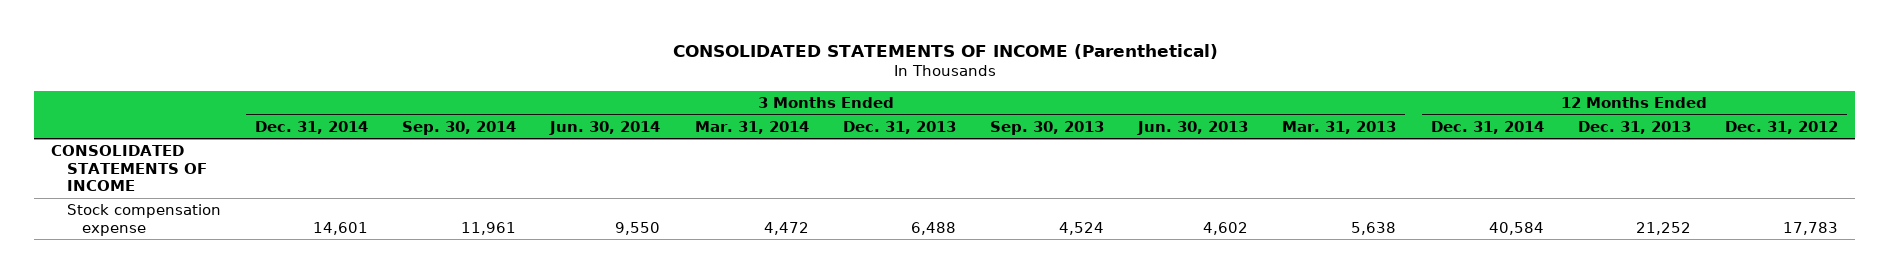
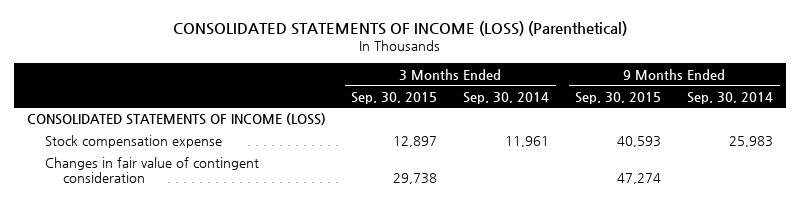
- CONSOLIDATED STATEMENTS OF INCOME (Parenthetical)
+ CONSOLIDATED STATEMENTS OF INCOME (LOSS) (Parenthetical)
- | 3 Months Ended Dec. 31, 2014 | 3 Months Ended Sep. 30, 2014 | 3 Months Ended Jun. 30, 2014 | 3 Months Ended Mar. 31, 2014 | 3 Months Ended Dec. 31, 2013 | 3 Months Ended Sep. 30, 2013 | 3 Months Ended Jun. 30, 2013 | 3 Months Ended Mar. 31, 2013 | 12 Months Ended Dec. 31, 2014 | 12 Months Ended Dec. 31, 2013 | 12 Months Ended Dec. 31, 2012
+ | 3 Months Ended Sep. 30, 2015 | 3 Months Ended Sep. 30, 2014 | 9 Months Ended Sep. 30, 2015 | 9 Months Ended Sep. 30, 2014
- CONSOLIDATED STATEMENTS OF INCOME
+ CONSOLIDATED STATEMENTS OF INCOME (LOSS)
+ Changes in fair value of contingent consideration | 29,738 | | 47,274 |

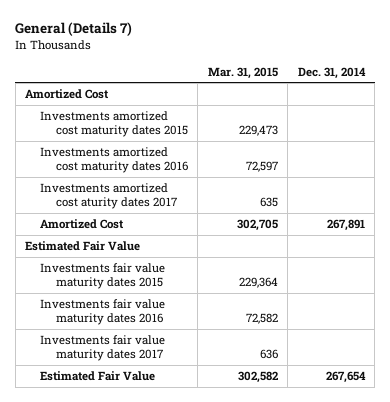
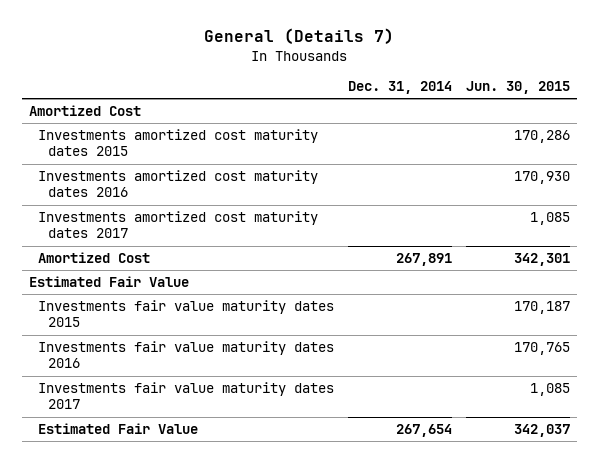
- | Mar. 31, 2015 | Dec. 31, 2014
+ | Dec. 31, 2014 | Jun. 30, 2015
- Investments amortized cost aturity dates 2017 | 635 |
+ Investments amortized cost maturity dates 2017 | | 1,085

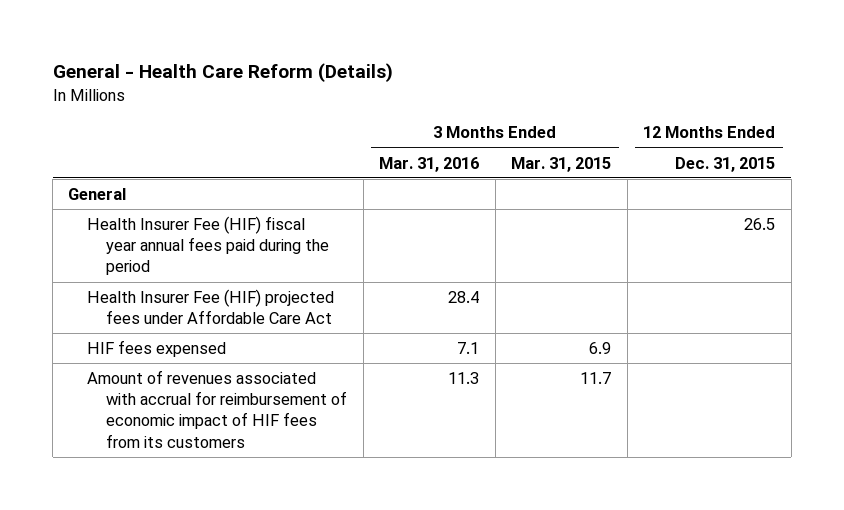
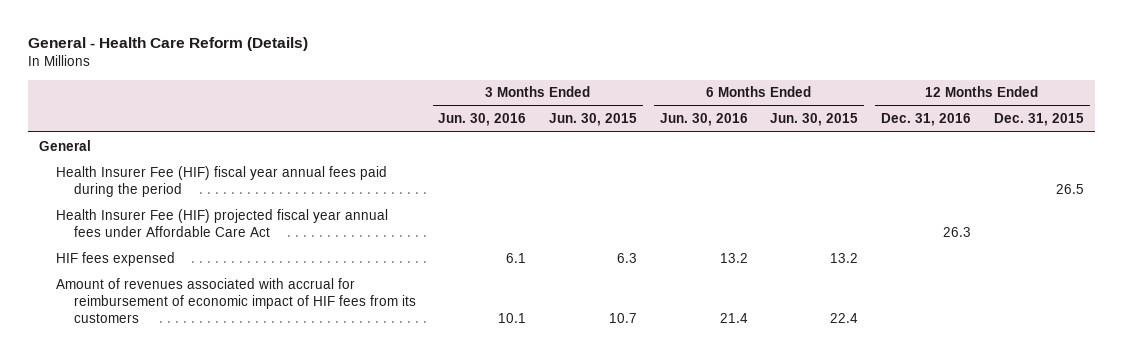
- | 3 Months Ended Mar. 31, 2016 | 3 Months Ended Mar. 31, 2015 | 12 Months Ended Dec. 31, 2015
+ | 3 Months Ended Jun. 30, 2016 | 3 Months Ended Jun. 30, 2015 | 6 Months Ended Jun. 30, 2016 | 6 Months Ended Jun. 30, 2015 | 12 Months Ended Dec. 31, 2016 | 12 Months Ended Dec. 31, 2015
- Health Insurer Fee (HIF) projected fees under Affordable Care Act | 28.4 | |
+ Health Insurer Fee (HIF) projected fiscal year annual fees under Affordable Care Act | | | | | 26.3 |

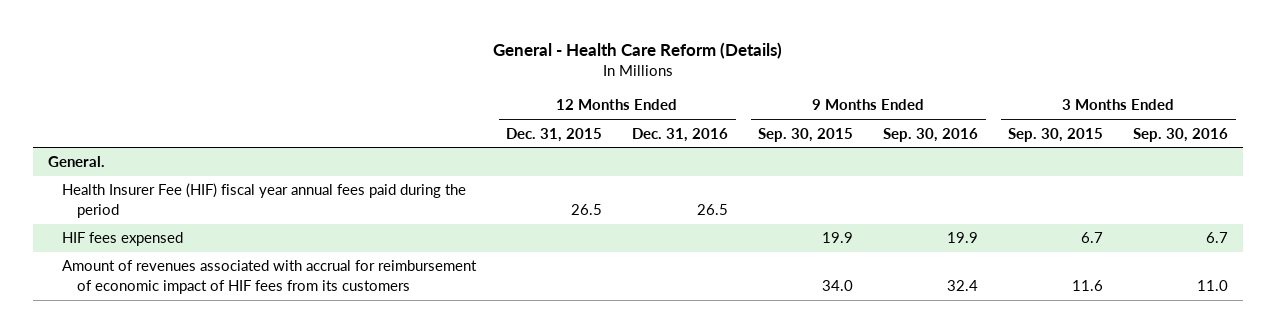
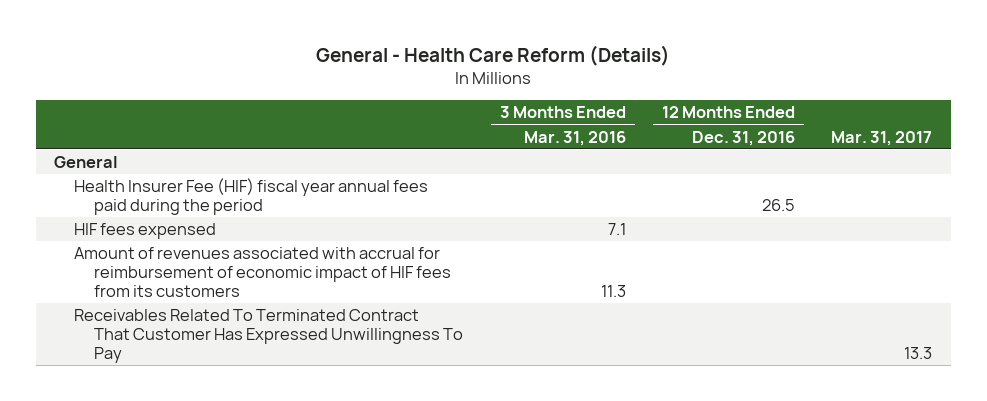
- | 12 Months Ended Dec. 31, 2015 | 12 Months Ended Dec. 31, 2016 | 9 Months Ended Sep. 30, 2015 | 9 Months Ended Sep. 30, 2016 | 3 Months Ended Sep. 30, 2015 | 3 Months Ended Sep. 30, 2016
+ | 3 Months Ended Mar. 31, 2016 | 12 Months Ended Dec. 31, 2016 | Mar. 31, 2017
- General.
+ General
+ Receivables Related To Terminated Contract That Customer Has Expressed Unwillingness To Pay | | | 13.3

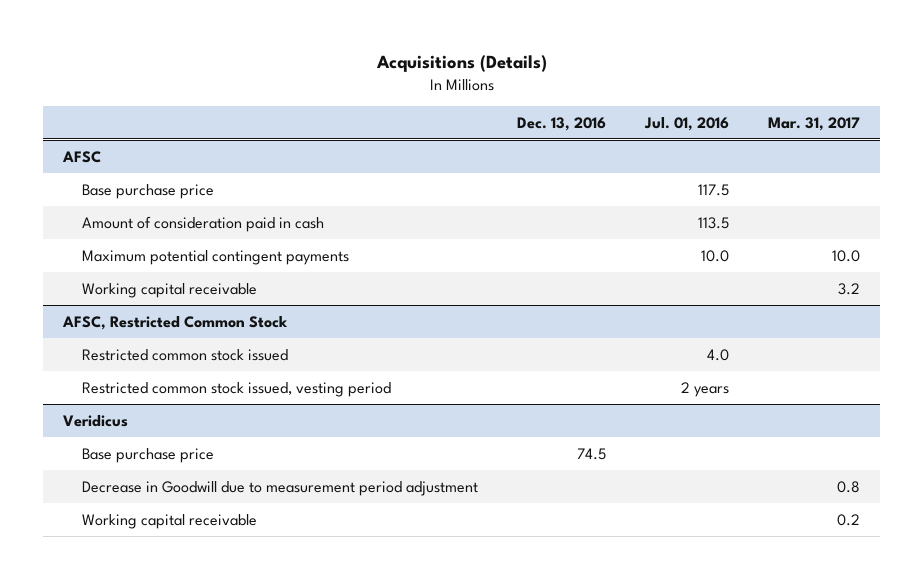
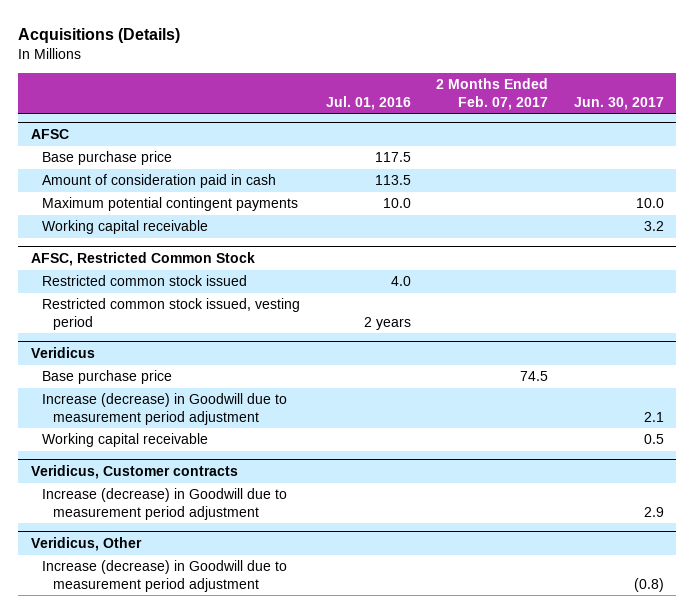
- | Dec. 13, 2016 | Jul. 01, 2016 | Mar. 31, 2017
+ | Jul. 01, 2016 | 2 Months Ended Feb. 07, 2017 | Jun. 30, 2017
@ Veridicus
- Decrease in Goodwill due to measurement period adjustment | | | 0.8
+ Increase (decrease) in Goodwill due to measurement period adjustment | | | 2.1
+ Veridicus, Customer contracts
+ Increase (decrease) in Goodwill due to measurement period adjustment | | | 2.9
+ Veridicus, Other
+ Increase (decrease) in Goodwill due to measurement period adjustment | | | (0.8)

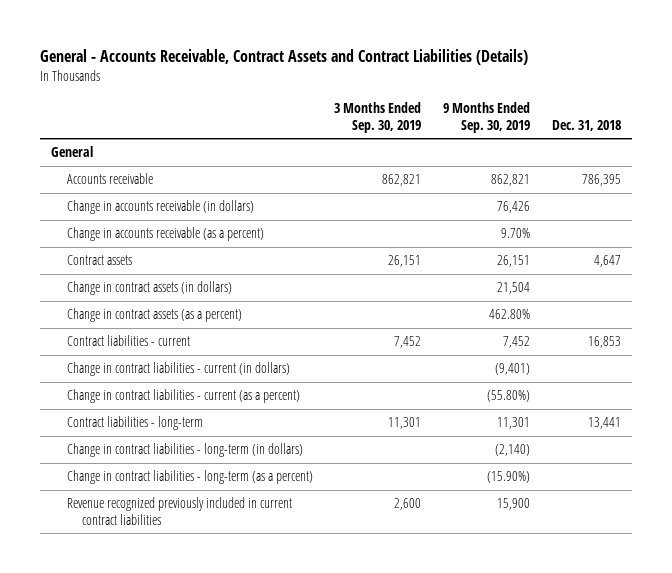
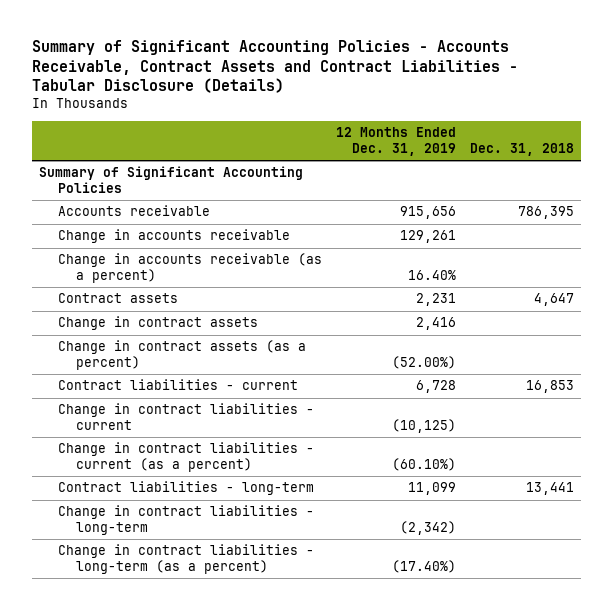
- General - Accounts Receivable, Contract Assets and Contract Liabilities (Details)
+ Summary of Significant Accounting Policies - Accounts Receivable, Contract Assets and Contract Liabilities - Tabular Disclosure (Details)
- | 3 Months Ended Sep. 30, 2019 | 9 Months Ended Sep. 30, 2019 | Dec. 31, 2018
+ | 12 Months Ended Dec. 31, 2019 | Dec. 31, 2018
- General
+ Summary of Significant Accounting Policies
- Change in accounts receivable (in dollars) | | 76,426 |
+ Change in accounts receivable | 129,261 |
- Change in contract assets (in dollars) | | 21,504 |
+ Change in contract assets | 2,416 |
- Change in contract liabilities - current (in dollars) | | (9,401) |
+ Change in contract liabilities - current | (10,125) |
- Change in contract liabilities - long-term (in dollars) | | (2,140) |
+ Change in contract liabilities - long-term | (2,342) |
- Revenue recognized previously included in current contract liabilities | 2,600 | 15,900 |

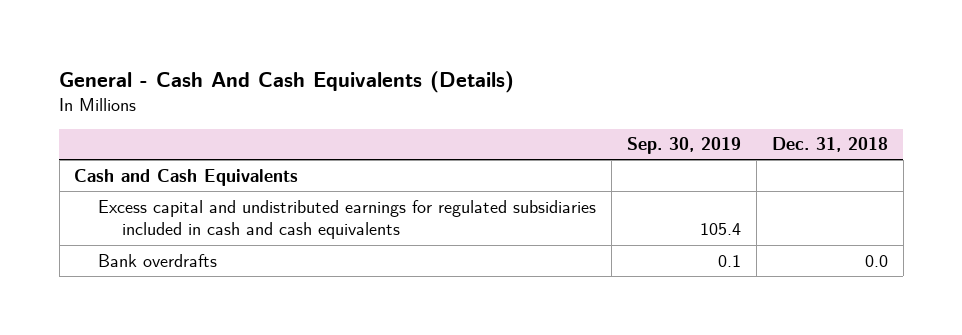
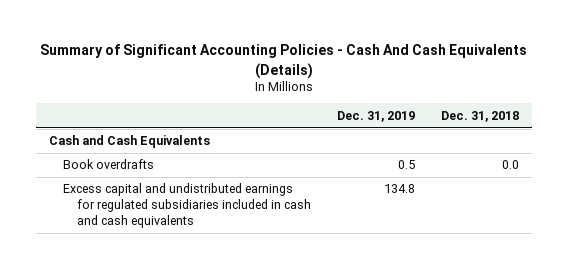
- General - Cash And Cash Equivalents (Details)
+ Summary of Significant Accounting Policies - Cash And Cash Equivalents (Details)
- | Sep. 30, 2019 | Dec. 31, 2018
+ | Dec. 31, 2019 | Dec. 31, 2018
+ Book overdrafts | 0.5 | 0.0
- Bank overdrafts | 0.1 | 0.0

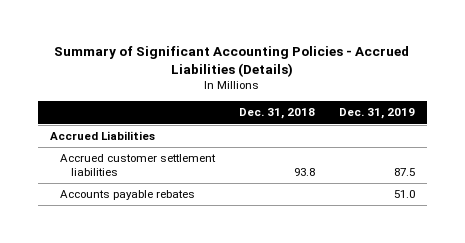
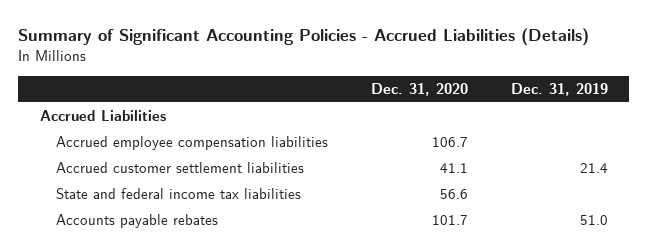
- | Dec. 31, 2018 | Dec. 31, 2019
+ | Dec. 31, 2020 | Dec. 31, 2019
- Accrued customer settlement liabilities | 93.8 | 87.5
+ Accrued employee compensation liabilities | 106.7 |
+ Accrued customer settlement liabilities | 41.1 | 21.4
+ State and federal income tax liabilities | 56.6 |

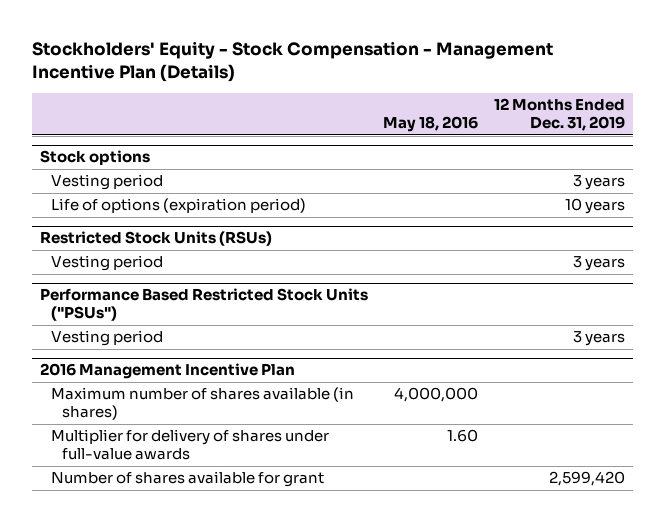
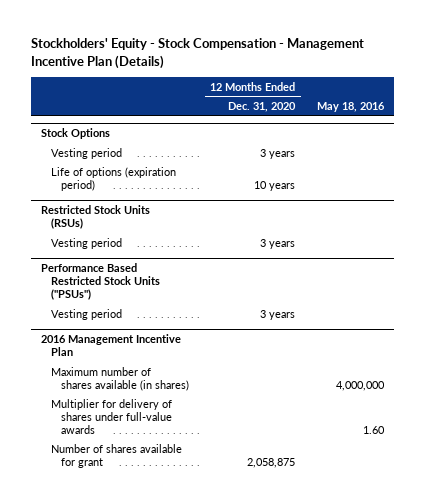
- | May 18, 2016 | 12 Months Ended Dec. 31, 2019
+ | 12 Months Ended Dec. 31, 2020 | May 18, 2016
- Stock options
+ Stock Options

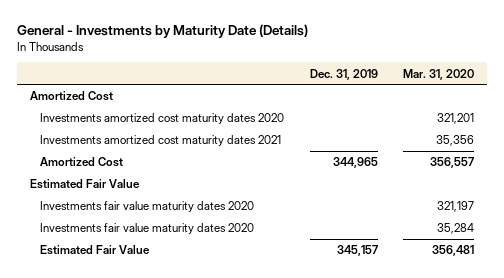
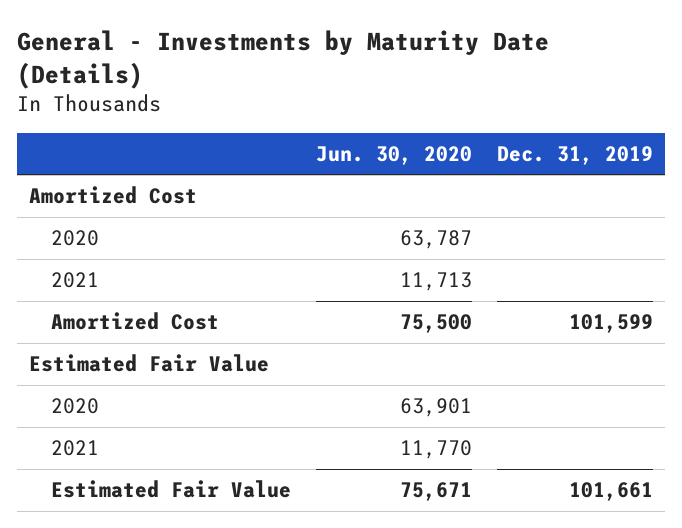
- | Dec. 31, 2019 | Mar. 31, 2020
+ | Jun. 30, 2020 | Dec. 31, 2019
- Investments amortized cost maturity dates 2020 | | 321,201
- Investments amortized cost maturity dates 2021 | | 35,356
- Amortized Cost | 344,965 | 356,557
+ 2020 | 63,787 |
+ 2021 | 11,713 |
+ Amortized Cost | 75,500 | 101,599
- Investments fair value maturity dates 2020 | | 321,197
- Investments fair value maturity dates 2020 | | 35,284
- Estimated Fair Value | 345,157 | 356,481
+ 2020 | 63,901 |
+ 2021 | 11,770 |
+ Estimated Fair Value | 75,671 | 101,661

